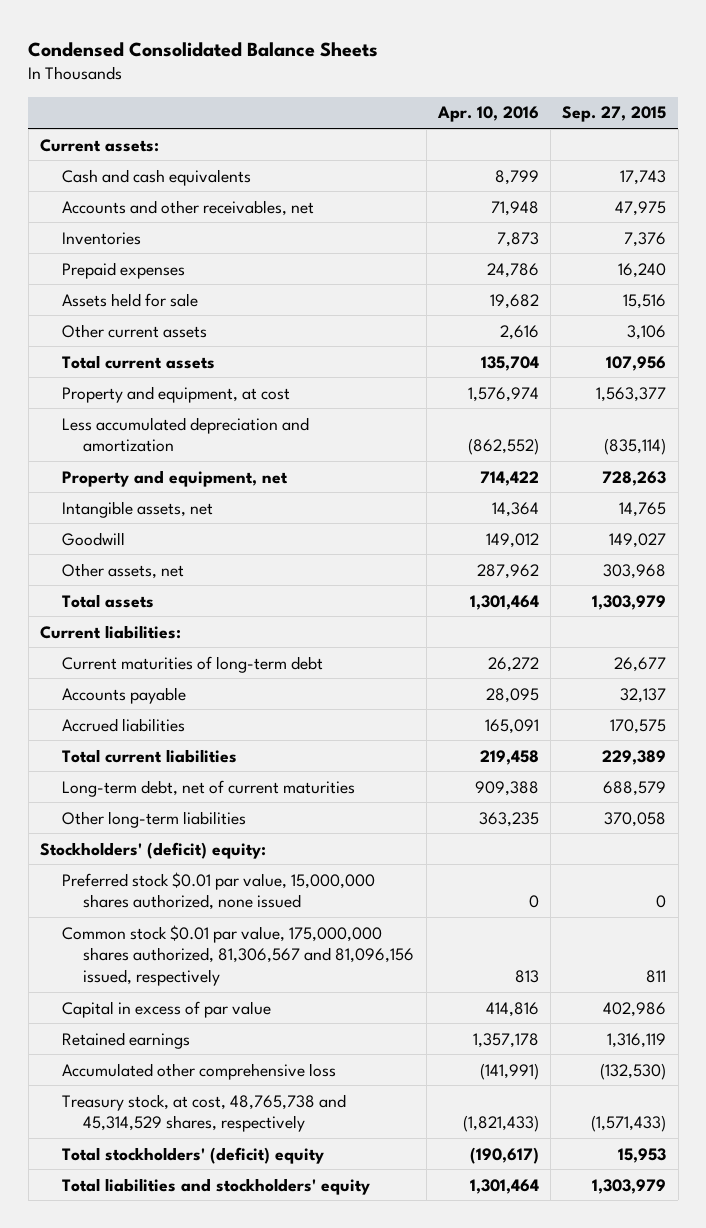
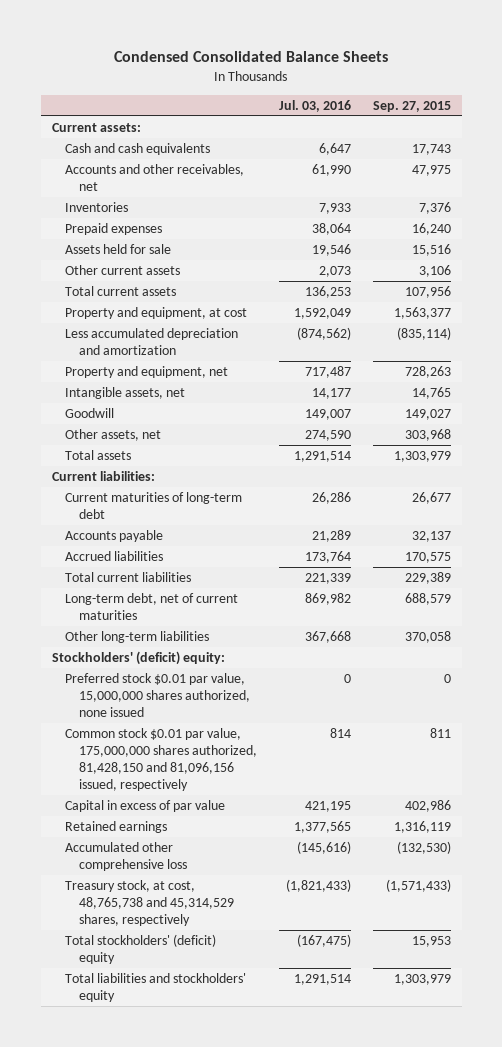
- | Apr. 10, 2016 | Sep. 27, 2015
+ | Jul. 03, 2016 | Sep. 27, 2015
- Common stock $0.01 par value, 175,000,000 shares authorized, 81,306,567 and 81,096,156 issued, respectively | 813 | 811
+ Common stock $0.01 par value, 175,000,000 shares authorized, 81,428,150 and 81,096,156 issued, respectively | 814 | 811

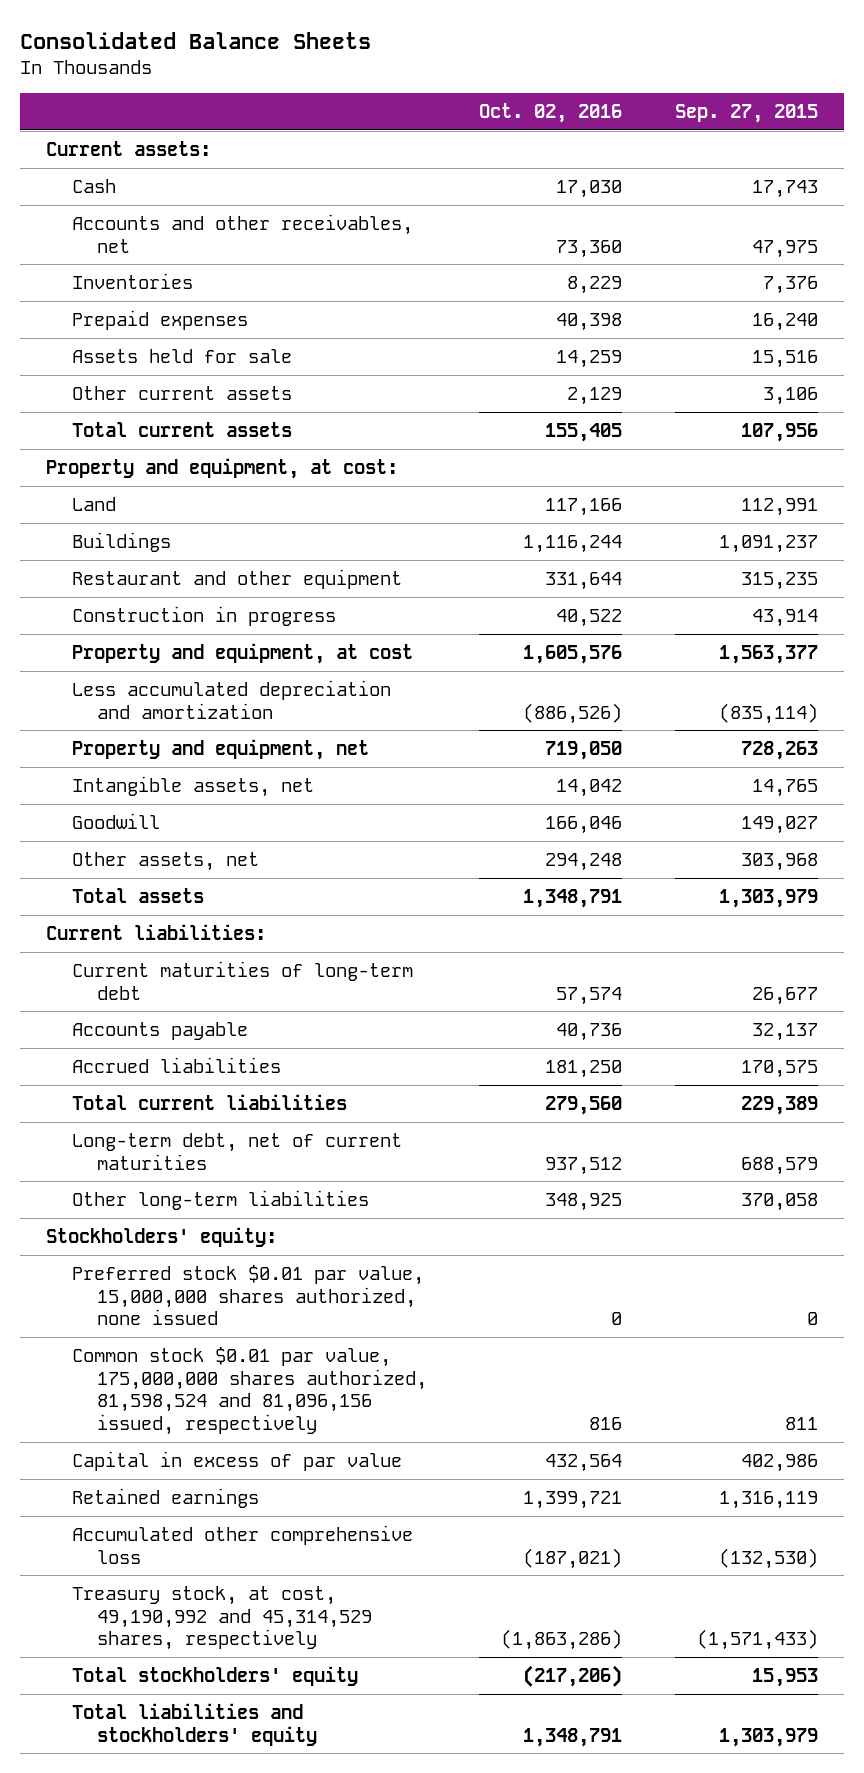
- Condensed Consolidated Balance Sheets
+ Consolidated Balance Sheets
- | Jul. 03, 2016 | Sep. 27, 2015
+ | Oct. 02, 2016 | Sep. 27, 2015
- Cash and cash equivalents | 6,647 | 17,743
+ Cash | 17,030 | 17,743
+ Property and equipment, at cost:
+ Land | 117,166 | 112,991
+ Buildings | 1,116,244 | 1,091,237
+ Restaurant and other equipment | 331,644 | 315,235
+ Construction in progress | 40,522 | 43,914
- Stockholders' (deficit) equity:
+ Stockholders' equity:
- Common stock $0.01 par value, 175,000,000 shares authorized, 81,428,150 and 81,096,156 issued, respectively | 814 | 811
+ Common stock $0.01 par value, 175,000,000 shares authorized, 81,598,524 and 81,096,156 issued, respectively | 816 | 811
- Treasury stock, at cost, 48,765,738 and 45,314,529 shares, respectively | (1,821,433) | (1,571,433)
- Total stockholders' (deficit) equity | (167,475) | 15,953
+ Treasury stock, at cost, 49,190,992 and 45,314,529 shares, respectively | (1,863,286) | (1,571,433)
+ Total stockholders' equity | (217,206) | 15,953

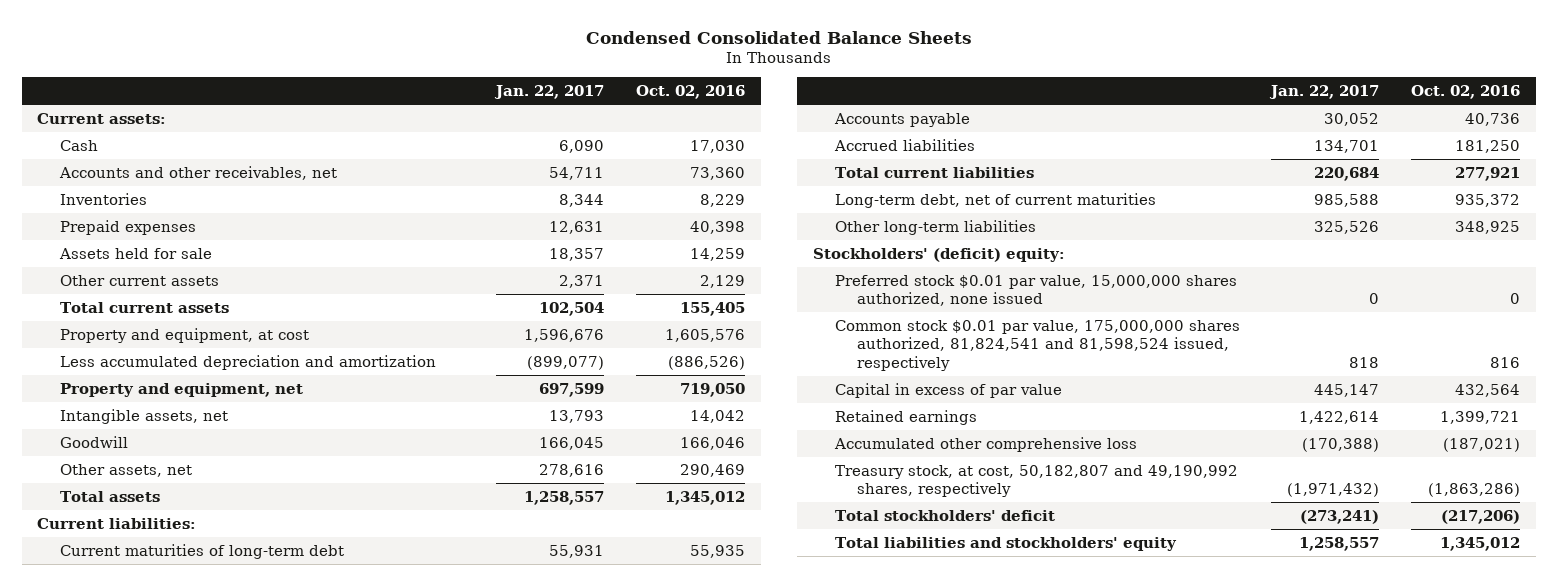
- Consolidated Balance Sheets
+ Condensed Consolidated Balance Sheets
- | Oct. 02, 2016 | Sep. 27, 2015
+ | Jan. 22, 2017 | Oct. 02, 2016
- Property and equipment, at cost:
- Land | 117,166 | 112,991
- Buildings | 1,116,244 | 1,091,237
- Restaurant and other equipment | 331,644 | 315,235
- Construction in progress | 40,522 | 43,914
- Other assets, net | 294,248 | 303,968
- Total assets | 1,348,791 | 1,303,979
+ Other assets, net | 278,616 | 290,469
+ Total assets | 1,258,557 | 1,345,012
- Current maturities of long-term debt | 57,574 | 26,677
+ Current maturities of long-term debt | 55,931 | 55,935
- Total current liabilities | 279,560 | 229,389
- Long-term debt, net of current maturities | 937,512 | 688,579
+ Total current liabilities | 220,684 | 277,921
+ Long-term debt, net of current maturities | 985,588 | 935,372
- Stockholders' equity:
+ Stockholders' (deficit) equity:
- Common stock $0.01 par value, 175,000,000 shares authorized, 81,598,524 and 81,096,156 issued, respectively | 816 | 811
+ Common stock $0.01 par value, 175,000,000 shares authorized, 81,824,541 and 81,598,524 issued, respectively | 818 | 816
- Treasury stock, at cost, 49,190,992 and 45,314,529 shares, respectively | (1,863,286) | (1,571,433)
- Total stockholders' equity | (217,206) | 15,953
- Total liabilities and stockholders' equity | 1,348,791 | 1,303,979
+ Treasury stock, at cost, 50,182,807 and 49,190,992 shares, respectively | (1,971,432) | (1,863,286)
+ Total stockholders' deficit | (273,241) | (217,206)
+ Total liabilities and stockholders' equity | 1,258,557 | 1,345,012

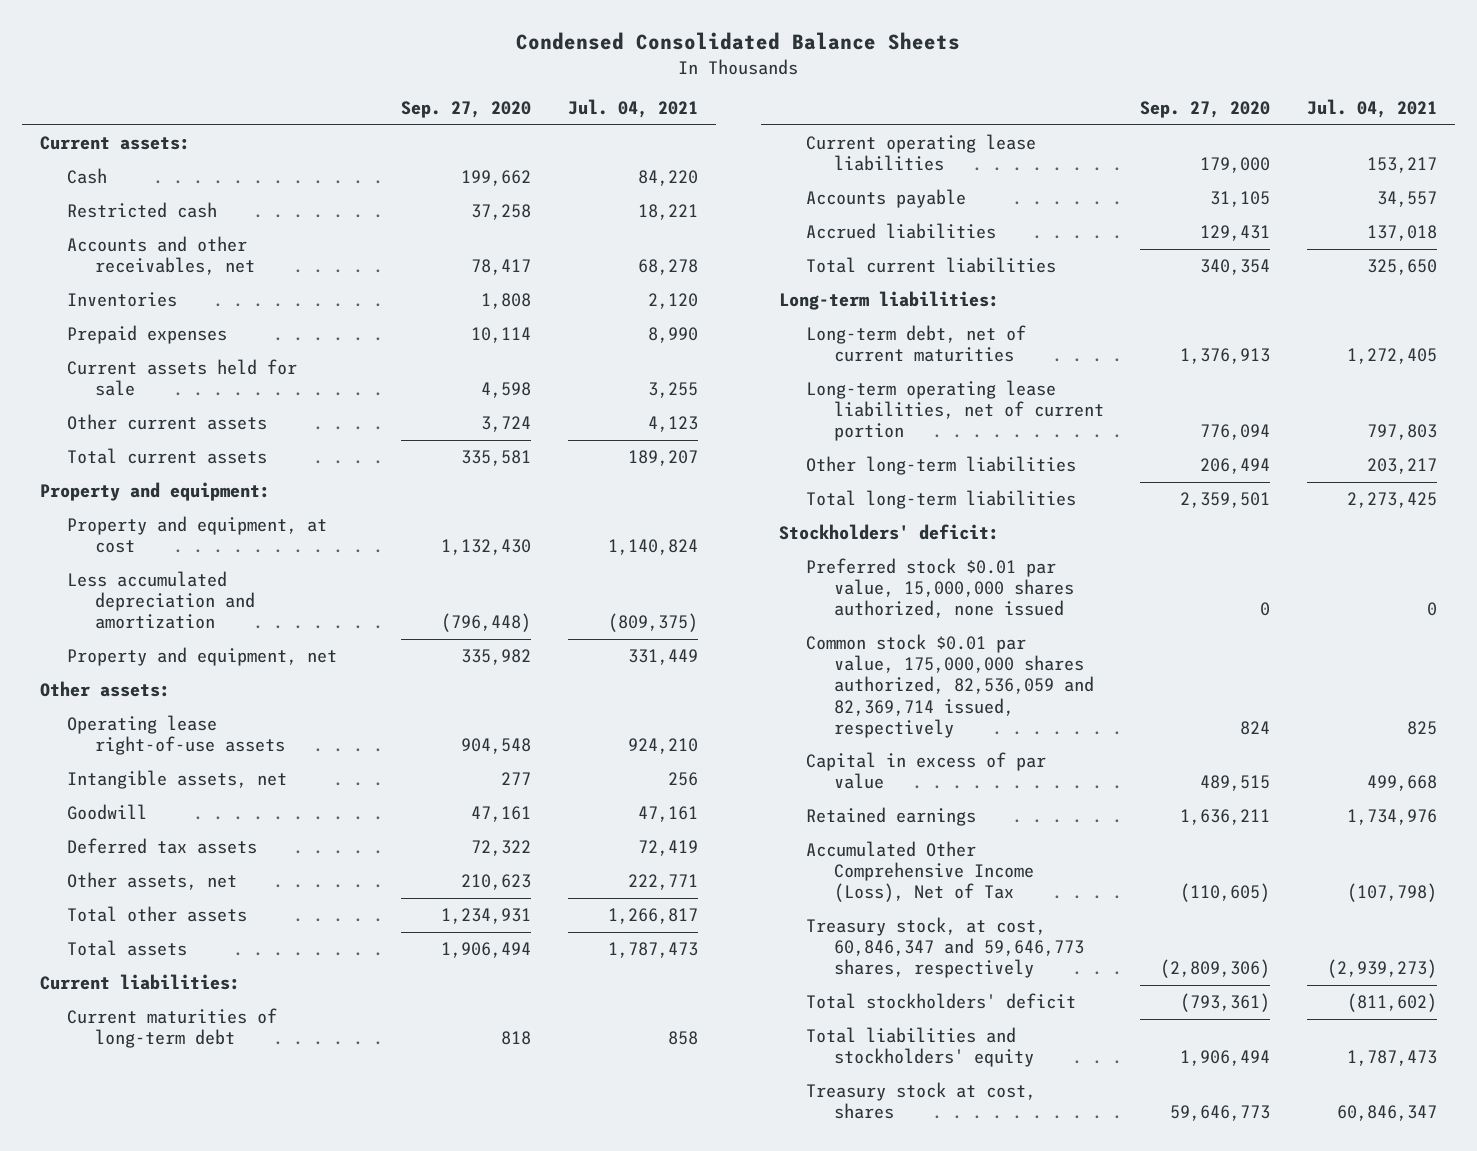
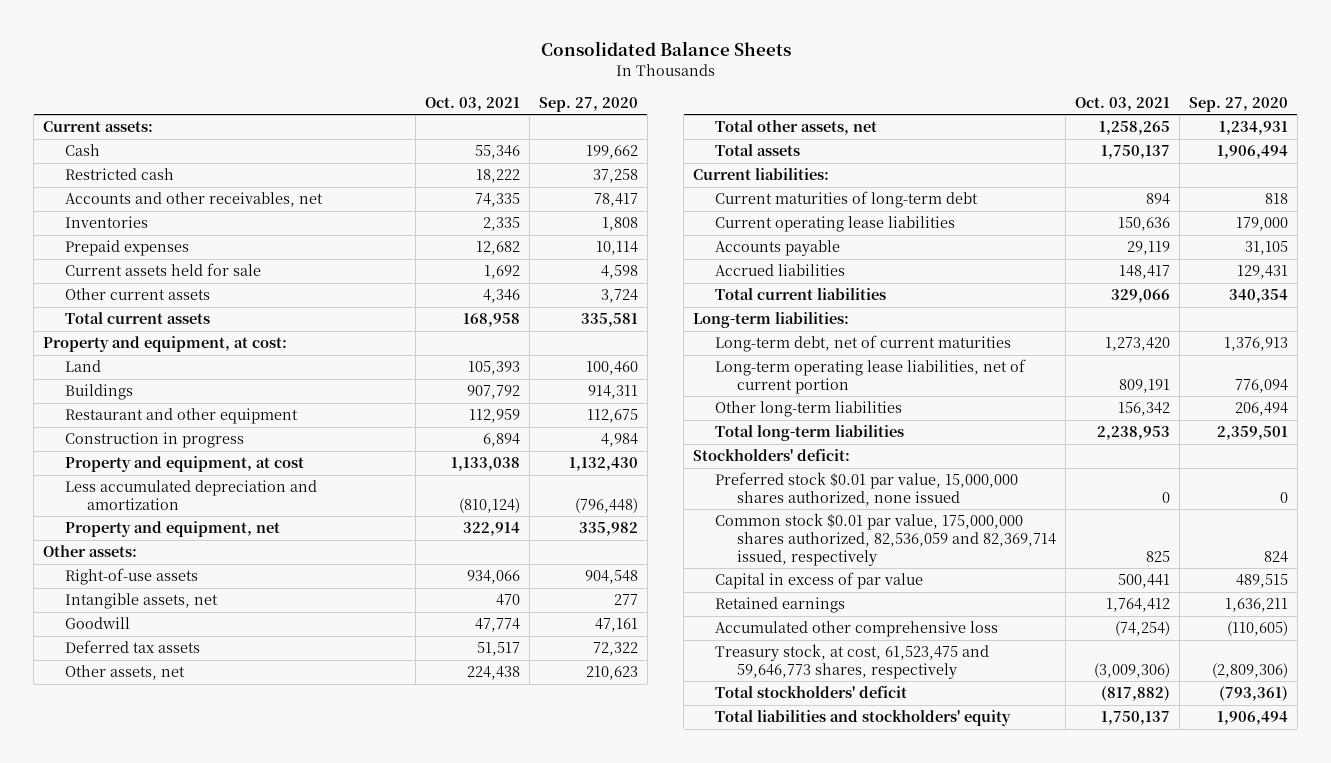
- Condensed Consolidated Balance Sheets
+ Consolidated Balance Sheets
- | Sep. 27, 2020 | Jul. 04, 2021
+ | Oct. 03, 2021 | Sep. 27, 2020
- Property and equipment:
+ Property and equipment, at cost:
+ Land | 105,393 | 100,460
+ Buildings | 907,792 | 914,311
+ Restaurant and other equipment | 112,959 | 112,675
+ Construction in progress | 6,894 | 4,984
- Operating lease right-of-use assets | 904,548 | 924,210
+ Right-of-use assets | 934,066 | 904,548
- Total other assets | 1,234,931 | 1,266,817
+ Total other assets, net | 1,258,265 | 1,234,931
- Accumulated Other Comprehensive Income (Loss), Net of Tax | (110,605) | (107,798)
- Treasury stock, at cost, 60,846,347 and 59,646,773 shares, respectively | (2,809,306) | (2,939,273)
+ Accumulated other comprehensive loss | (74,254) | (110,605)
+ Treasury stock, at cost, 61,523,475 and 59,646,773 shares, respectively | (3,009,306) | (2,809,306)
- Treasury stock at cost, shares | 59,646,773 | 60,846,347

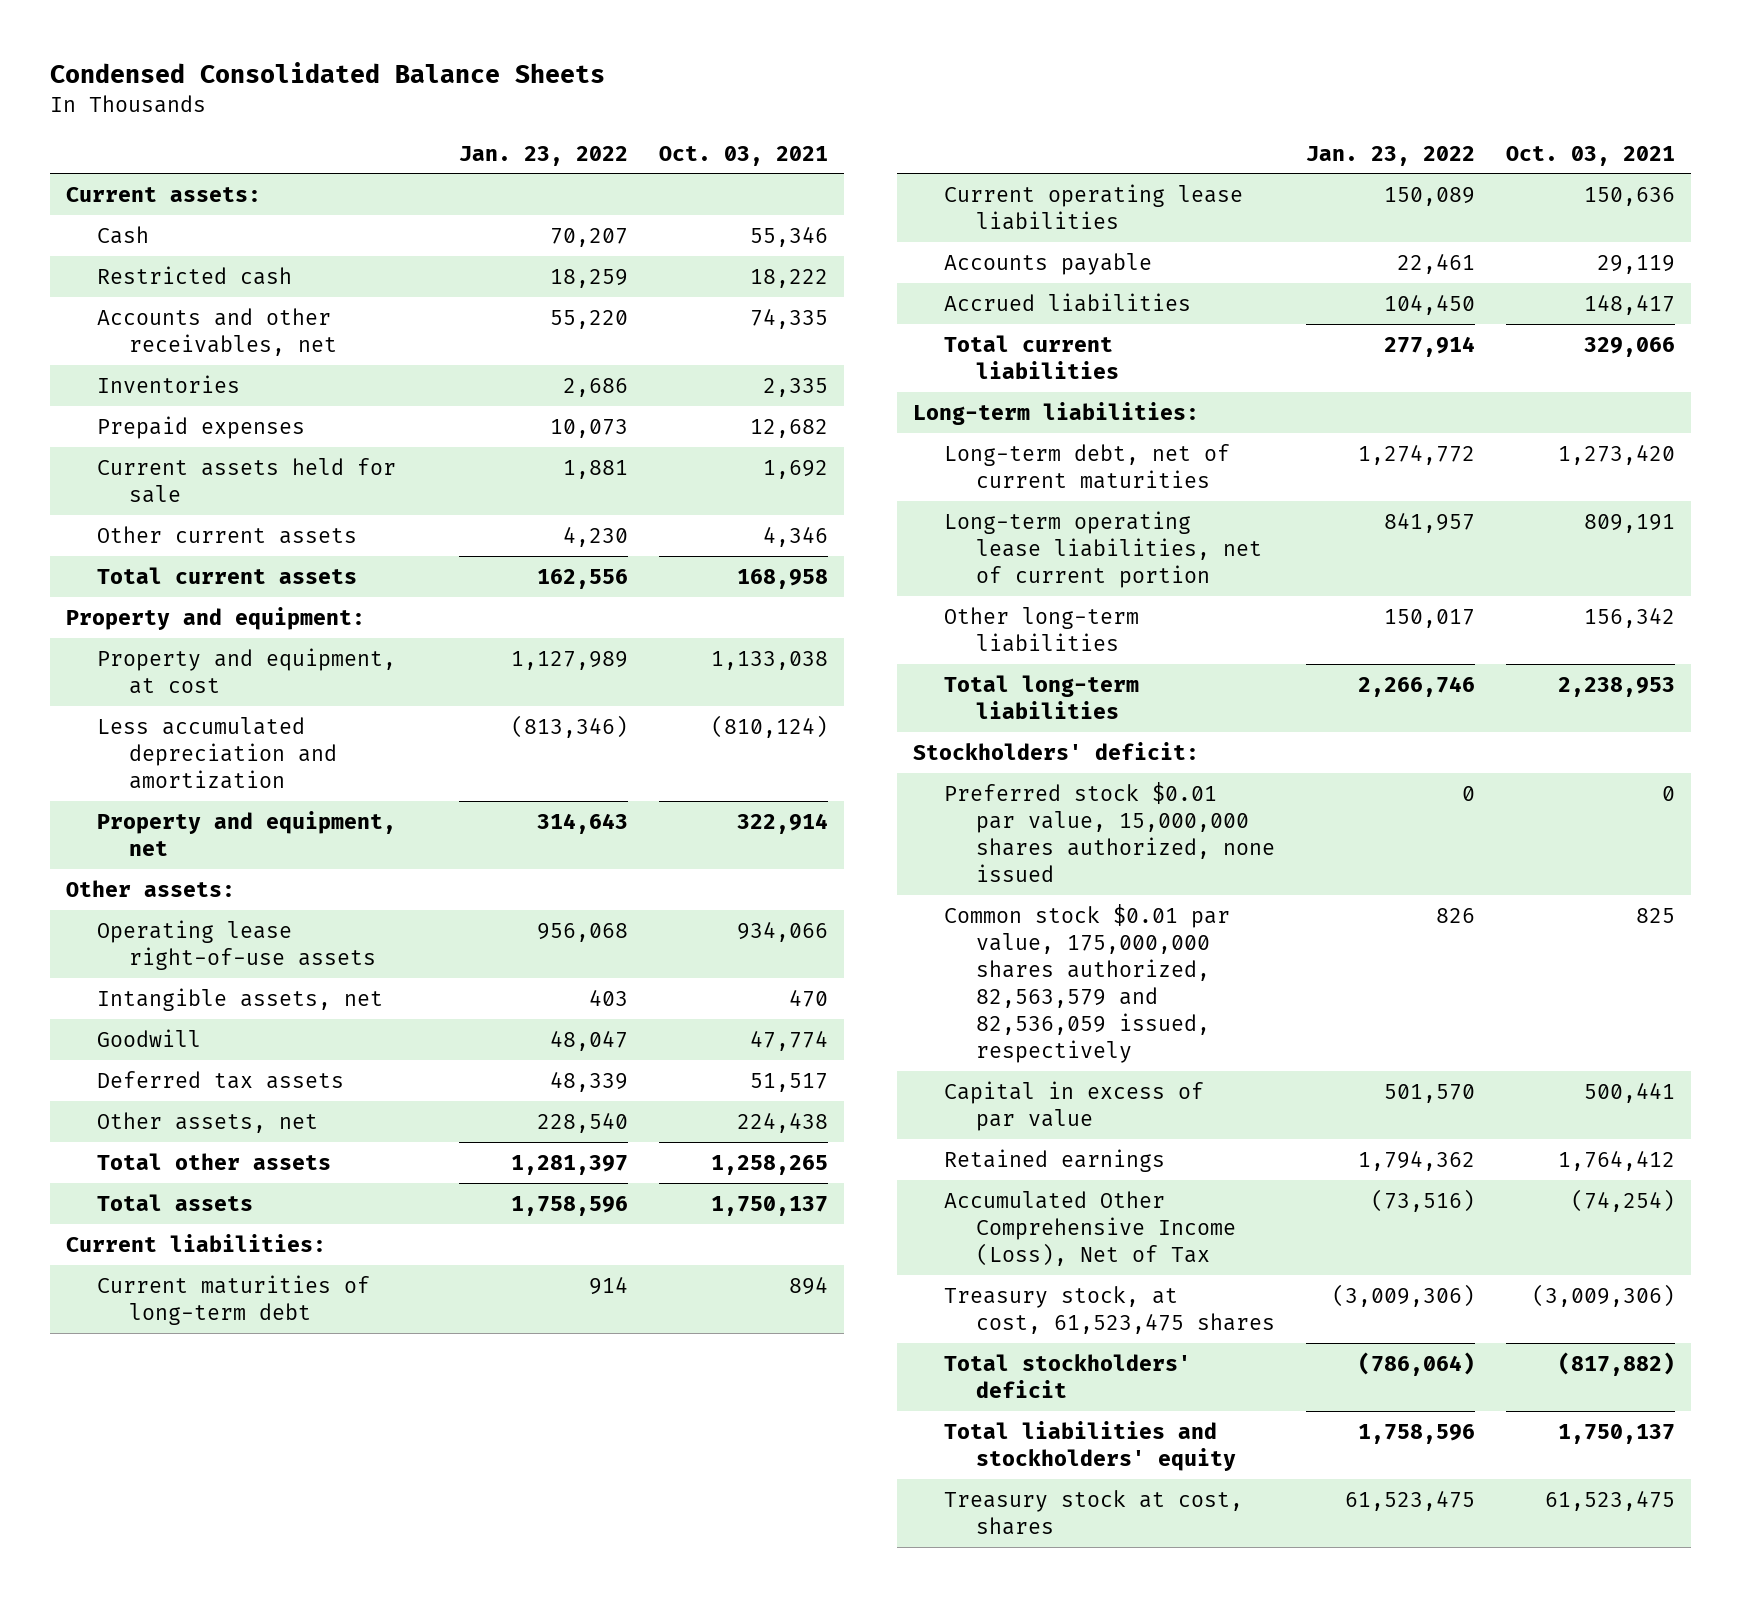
- Consolidated Balance Sheets
+ Condensed Consolidated Balance Sheets
- | Oct. 03, 2021 | Sep. 27, 2020
+ | Jan. 23, 2022 | Oct. 03, 2021
- Property and equipment, at cost:
- Land | 105,393 | 100,460
- Buildings | 907,792 | 914,311
- Restaurant and other equipment | 112,959 | 112,675
- Construction in progress | 6,894 | 4,984
+ Property and equipment:
- Right-of-use assets | 934,066 | 904,548
+ Operating lease right-of-use assets | 956,068 | 934,066
- Total other assets, net | 1,258,265 | 1,234,931
+ Total other assets | 1,281,397 | 1,258,265
- Common stock $0.01 par value, 175,000,000 shares authorized, 82,536,059 and 82,369,714 issued, respectively | 825 | 824
+ Common stock $0.01 par value, 175,000,000 shares authorized, 82,563,579 and 82,536,059 issued, respectively | 826 | 825
- Accumulated other comprehensive loss | (74,254) | (110,605)
- Treasury stock, at cost, 61,523,475 and 59,646,773 shares, respectively | (3,009,306) | (2,809,306)
+ Accumulated Other Comprehensive Income (Loss), Net of Tax | (73,516) | (74,254)
+ Treasury stock, at cost, 61,523,475 shares | (3,009,306) | (3,009,306)
+ Treasury stock at cost, shares | 61,523,475 | 61,523,475

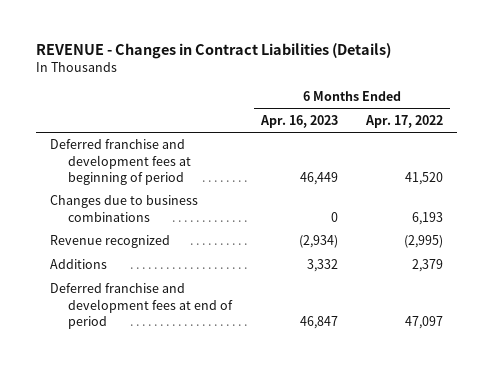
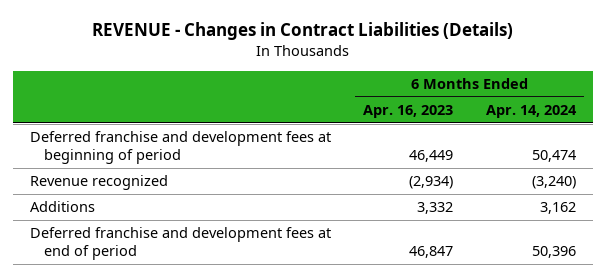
- | 6 Months Ended Apr. 16, 2023 | 6 Months Ended Apr. 17, 2022
+ | 6 Months Ended Apr. 16, 2023 | 6 Months Ended Apr. 14, 2024
- Changes due to business combinations | 0 | 6,193

